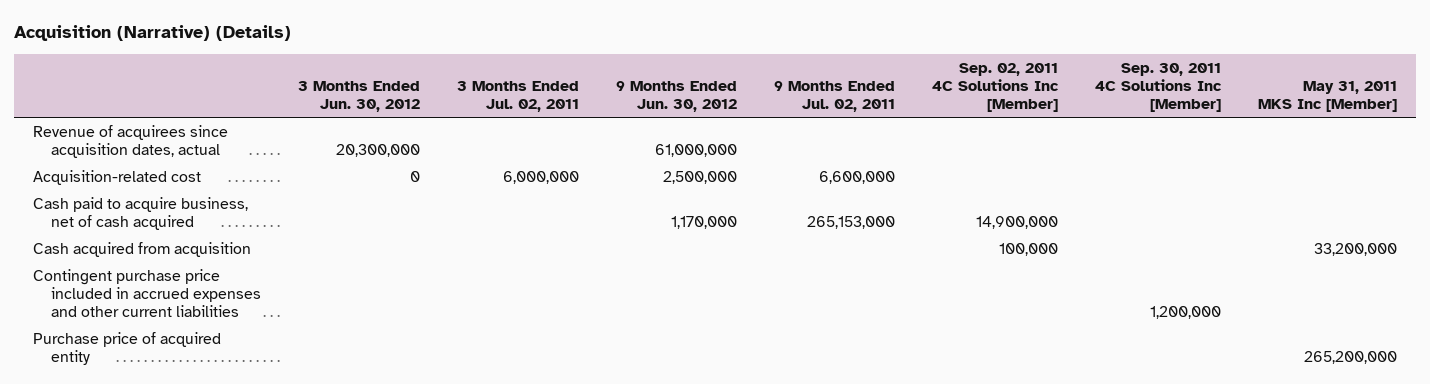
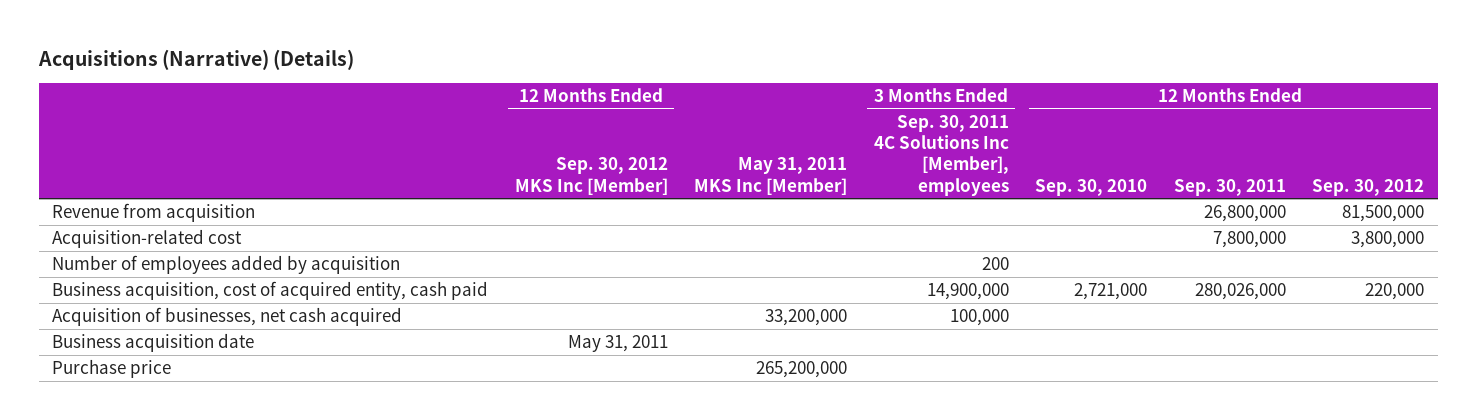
- Acquisition (Narrative) (Details)
+ Acquisitions (Narrative) (Details)
- | 3 Months Ended Jun. 30, 2012 | 3 Months Ended Jul. 02, 2011 | 9 Months Ended Jun. 30, 2012 | 9 Months Ended Jul. 02, 2011 | Sep. 02, 2011 4C Solutions Inc [Member] | Sep. 30, 2011 4C Solutions Inc [Member] | May 31, 2011 MKS Inc [Member]
+ | 12 Months Ended Sep. 30, 2012 MKS Inc [Member] | May 31, 2011 MKS Inc [Member] | 3 Months Ended Sep. 30, 2011 4C Solutions Inc [Member], employees | 12 Months Ended Sep. 30, 2010 | 12 Months Ended Sep. 30, 2011 | 12 Months Ended Sep. 30, 2012
- Revenue of acquirees since acquisition dates, actual | 20,300,000 | | 61,000,000 | | | |
+ Revenue from acquisition | | | | | 26,800,000 | 81,500,000
- Cash paid to acquire business, net of cash acquired | | | 1,170,000 | 265,153,000 | 14,900,000 | |
- Cash acquired from acquisition | | | | | 100,000 | | 33,200,000
- Contingent purchase price included in accrued expenses and other current liabilities | | | | | | 1,200,000 |
- Purchase price of acquired entity | | | | | | | 265,200,000
+ Number of employees added by acquisition | | | 200 | | |
+ Business acquisition, cost of acquired entity, cash paid | | | 14,900,000 | 2,721,000 | 280,026,000 | 220,000
+ Acquisition of businesses, net cash acquired | | 33,200,000 | 100,000 | | |
+ Business acquisition date | May 31, 2011 | | | | |
+ Purchase price | | 265,200,000 | | | |

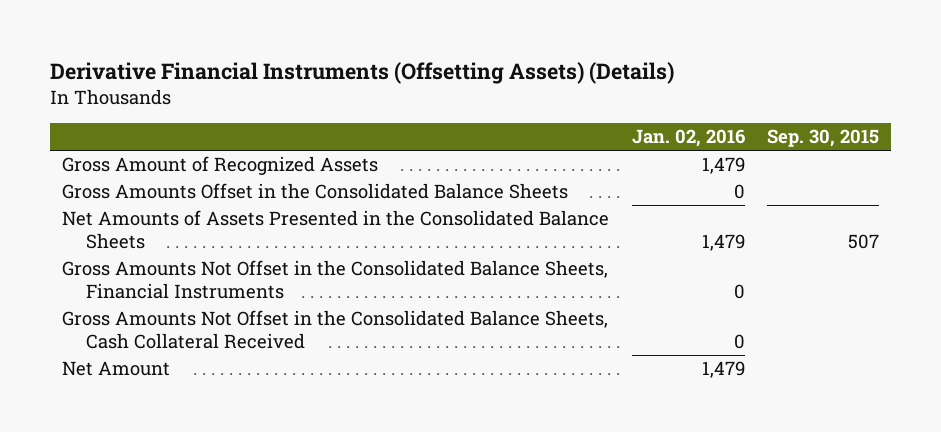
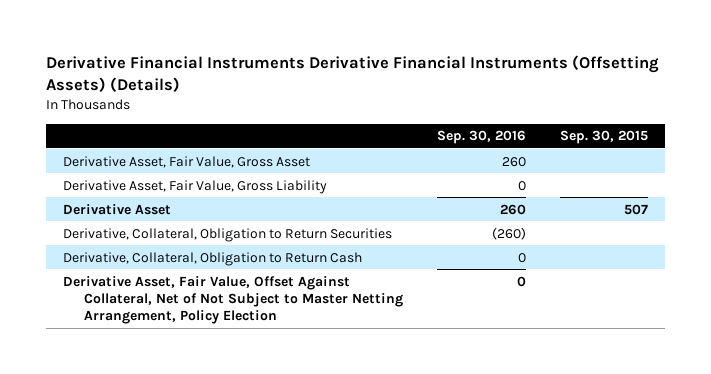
- Derivative Financial Instruments (Offsetting Assets) (Details)
+ Derivative Financial Instruments Derivative Financial Instruments (Offsetting Assets) (Details)
- | Jan. 02, 2016 | Sep. 30, 2015
+ | Sep. 30, 2016 | Sep. 30, 2015
- Gross Amount of Recognized Assets | 1,479 |
- Gross Amounts Offset in the Consolidated Balance Sheets | 0 |
- Net Amounts of Assets Presented in the Consolidated Balance Sheets | 1,479 | 507
- Gross Amounts Not Offset in the Consolidated Balance Sheets, Financial Instruments | 0 |
- Gross Amounts Not Offset in the Consolidated Balance Sheets, Cash Collateral Received | 0 |
- Net Amount | 1,479 |
+ Derivative Asset, Fair Value, Gross Asset | 260 |
+ Derivative Asset, Fair Value, Gross Liability | 0 |
+ Derivative Asset | 260 | 507
+ Derivative, Collateral, Obligation to Return Securities | (260) |
+ Derivative, Collateral, Obligation to Return Cash | 0 |
+ Derivative Asset, Fair Value, Offset Against Collateral, Net of Not Subject to Master Netting Arrangement, Policy Election | 0 |

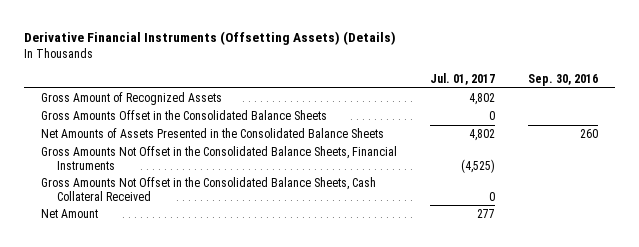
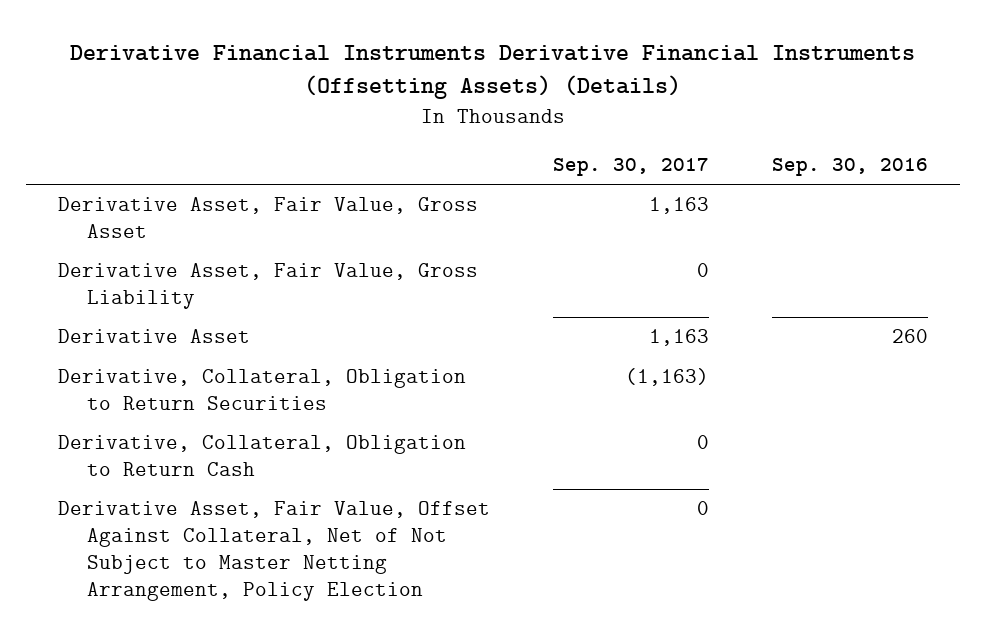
- Derivative Financial Instruments (Offsetting Assets) (Details)
+ Derivative Financial Instruments Derivative Financial Instruments (Offsetting Assets) (Details)
- | Jul. 01, 2017 | Sep. 30, 2016
+ | Sep. 30, 2017 | Sep. 30, 2016
- Gross Amount of Recognized Assets | 4,802 |
- Gross Amounts Offset in the Consolidated Balance Sheets | 0 |
- Net Amounts of Assets Presented in the Consolidated Balance Sheets | 4,802 | 260
- Gross Amounts Not Offset in the Consolidated Balance Sheets, Financial Instruments | (4,525) |
- Gross Amounts Not Offset in the Consolidated Balance Sheets, Cash Collateral Received | 0 |
- Net Amount | 277 |
+ Derivative Asset, Fair Value, Gross Asset | 1,163 |
+ Derivative Asset, Fair Value, Gross Liability | 0 |
+ Derivative Asset | 1,163 | 260
+ Derivative, Collateral, Obligation to Return Securities | (1,163) |
+ Derivative, Collateral, Obligation to Return Cash | 0 |
+ Derivative Asset, Fair Value, Offset Against Collateral, Net of Not Subject to Master Netting Arrangement, Policy Election | 0 |

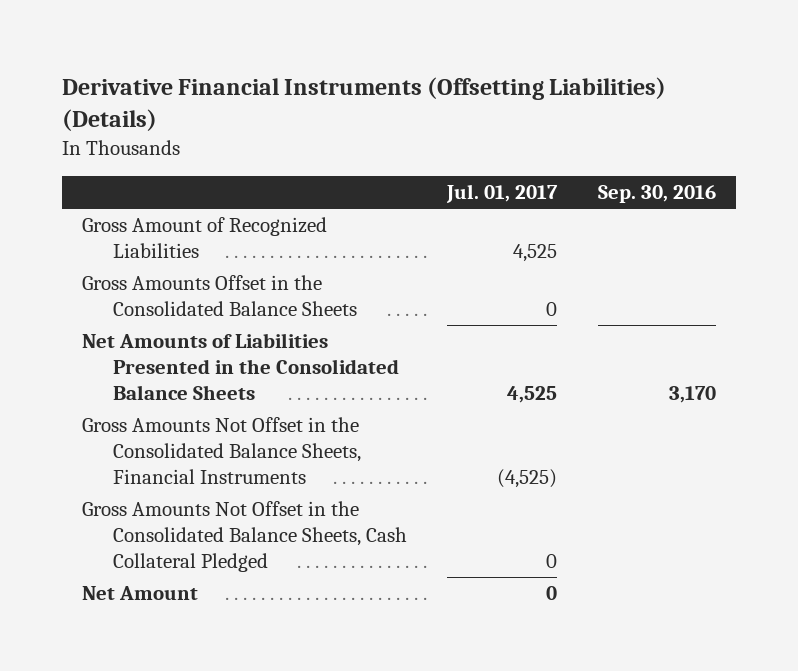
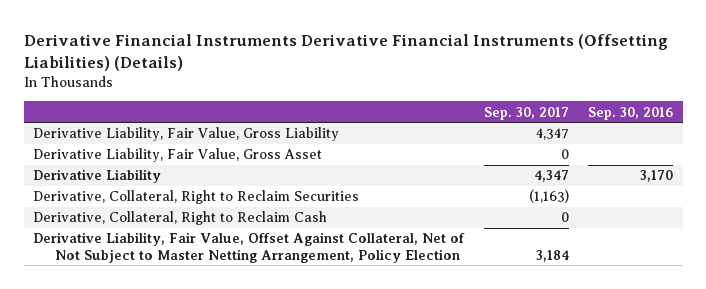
- Derivative Financial Instruments (Offsetting Liabilities) (Details)
+ Derivative Financial Instruments Derivative Financial Instruments (Offsetting Liabilities) (Details)
- | Jul. 01, 2017 | Sep. 30, 2016
+ | Sep. 30, 2017 | Sep. 30, 2016
- Gross Amount of Recognized Liabilities | 4,525 |
- Gross Amounts Offset in the Consolidated Balance Sheets | 0 |
- Net Amounts of Liabilities Presented in the Consolidated Balance Sheets | 4,525 | 3,170
- Gross Amounts Not Offset in the Consolidated Balance Sheets, Financial Instruments | (4,525) |
- Gross Amounts Not Offset in the Consolidated Balance Sheets, Cash Collateral Pledged | 0 |
- Net Amount | 0 |
+ Derivative Liability, Fair Value, Gross Liability | 4,347 |
+ Derivative Liability, Fair Value, Gross Asset | 0 |
+ Derivative Liability | 4,347 | 3,170
+ Derivative, Collateral, Right to Reclaim Securities | (1,163) |
+ Derivative, Collateral, Right to Reclaim Cash | 0 |
+ Derivative Liability, Fair Value, Offset Against Collateral, Net of Not Subject to Master Netting Arrangement, Policy Election | 3,184 |

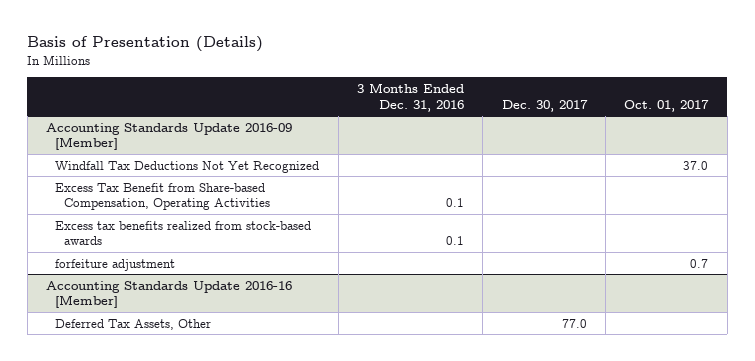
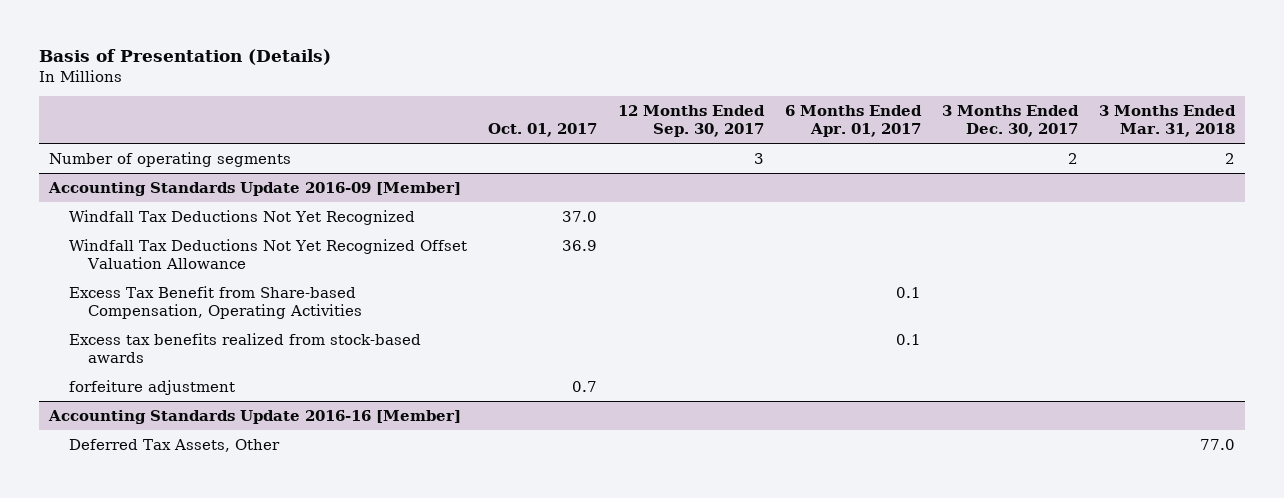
- | 3 Months Ended Dec. 31, 2016 | Dec. 30, 2017 | Oct. 01, 2017
+ | Oct. 01, 2017 | 12 Months Ended Sep. 30, 2017 | 6 Months Ended Apr. 01, 2017 | 3 Months Ended Dec. 30, 2017 | 3 Months Ended Mar. 31, 2018
+ Number of operating segments | | 3 | | 2 | 2
@ Accounting Standards Update 2016-09 [Member]
+ Windfall Tax Deductions Not Yet Recognized Offset Valuation Allowance | 36.9 | | | |

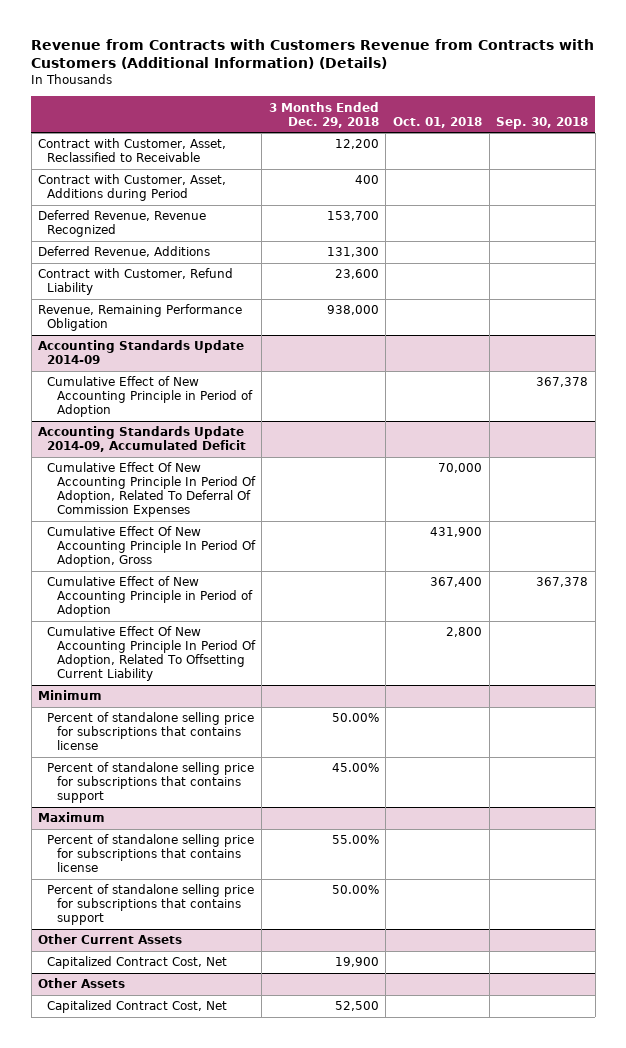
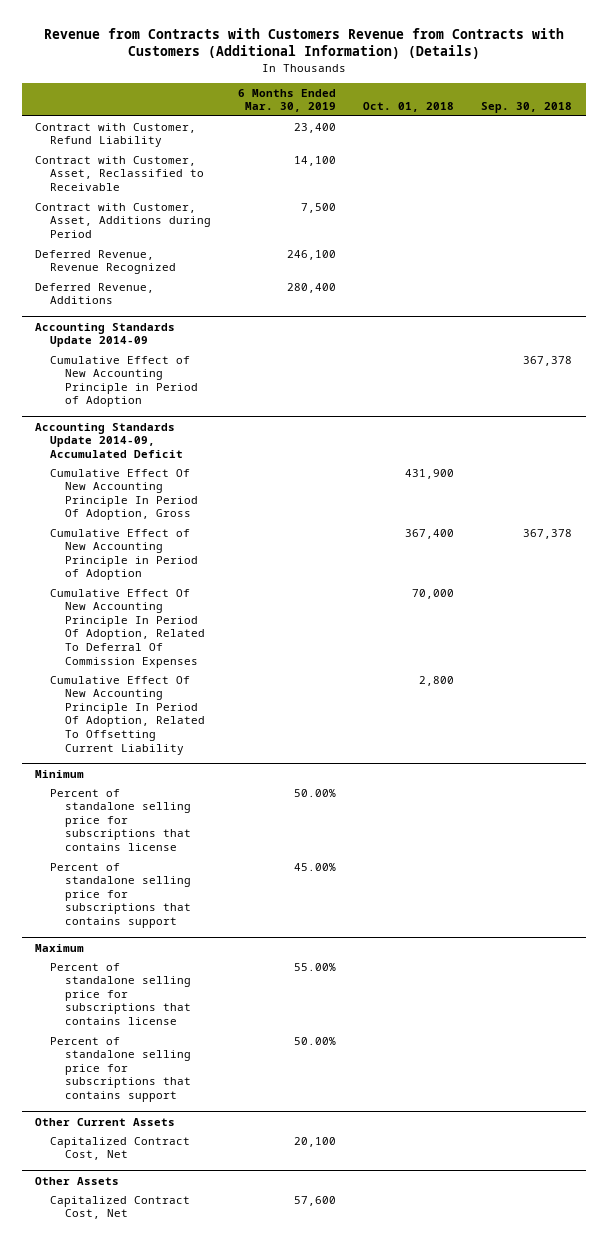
- | 3 Months Ended Dec. 29, 2018 | Oct. 01, 2018 | Sep. 30, 2018
+ | 6 Months Ended Mar. 30, 2019 | Oct. 01, 2018 | Sep. 30, 2018
moved up: Contract with Customer, Refund Liability | 23,400 | |
- Revenue, Remaining Performance Obligation | 938,000 | |
@ Accounting Standards Update 2014-09, Accumulated Deficit
moved down: Cumulative Effect Of New Accounting Principle In Period Of Adoption, Related To Deferral Of Commission Expenses | | 70,000 |

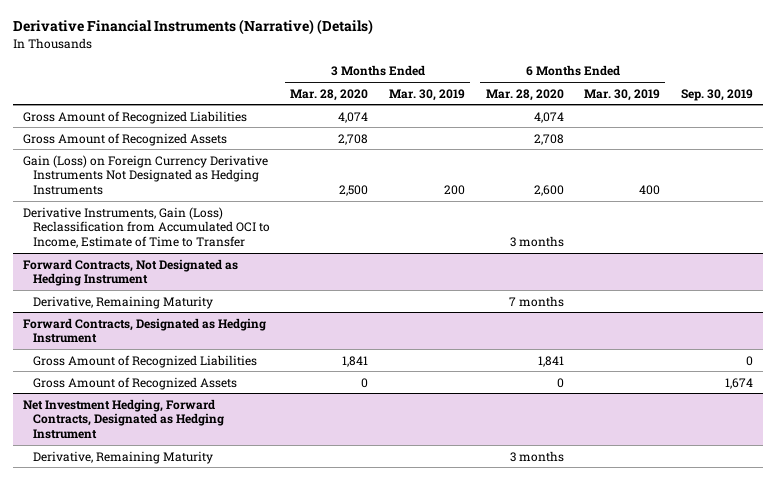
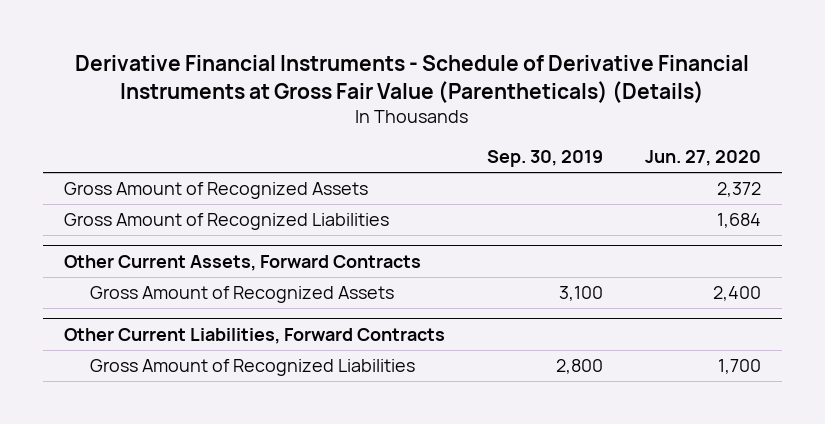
- Derivative Financial Instruments (Narrative) (Details)
+ Derivative Financial Instruments - Schedule of Derivative Financial Instruments at Gross Fair Value (Parentheticals) (Details)
- | 3 Months Ended Mar. 28, 2020 | 3 Months Ended Mar. 30, 2019 | 6 Months Ended Mar. 28, 2020 | 6 Months Ended Mar. 30, 2019 | Sep. 30, 2019
+ | Sep. 30, 2019 | Jun. 27, 2020
- Gain (Loss) on Foreign Currency Derivative Instruments Not Designated as Hedging Instruments | 2,500 | 200 | 2,600 | 400 |
- Derivative Instruments, Gain (Loss) Reclassification from Accumulated OCI to Income, Estimate of Time to Transfer | | | 3 months | |
- Forward Contracts, Not Designated as Hedging Instrument
- Derivative, Remaining Maturity | | | 7 months | |
- Forward Contracts, Designated as Hedging Instrument
- Gross Amount of Recognized Liabilities | 1,841 | | 1,841 | | 0
- Gross Amount of Recognized Assets | 0 | | 0 | | 1,674
- Net Investment Hedging, Forward Contracts, Designated as Hedging Instrument
- Derivative, Remaining Maturity | | | 3 months | |
moved down: Gross Amount of Recognized Liabilities | | 1,684
+ Other Current Assets, Forward Contracts
+ Gross Amount of Recognized Assets | 3,100 | 2,400
+ Other Current Liabilities, Forward Contracts
+ Gross Amount of Recognized Liabilities | 2,800 | 1,700

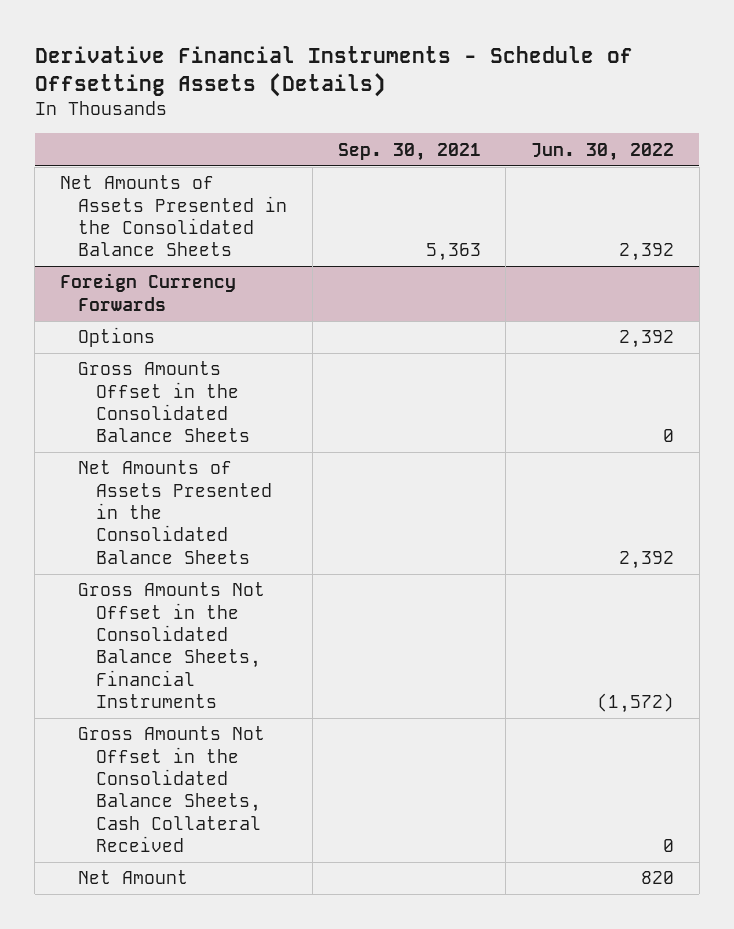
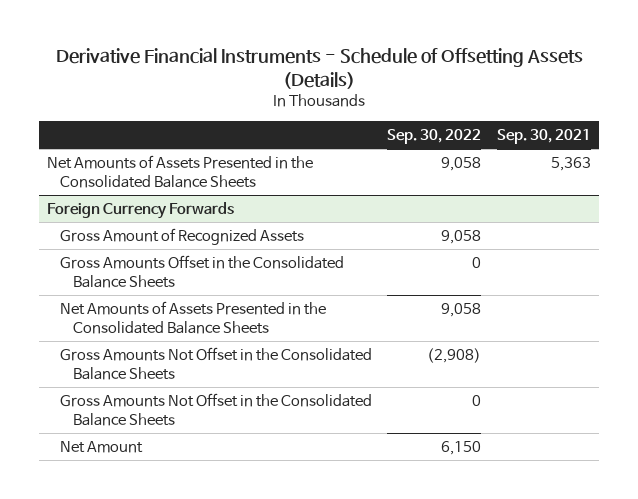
- | Sep. 30, 2021 | Jun. 30, 2022
+ | Sep. 30, 2022 | Sep. 30, 2021
@ Foreign Currency Forwards
- Options | | 2,392
+ Gross Amount of Recognized Assets | 9,058 |
- Gross Amounts Not Offset in the Consolidated Balance Sheets, Financial Instruments | | (1,572)
- Gross Amounts Not Offset in the Consolidated Balance Sheets, Cash Collateral Received | | 0
+ Gross Amounts Not Offset in the Consolidated Balance Sheets | (2,908) |
+ Gross Amounts Not Offset in the Consolidated Balance Sheets | 0 |

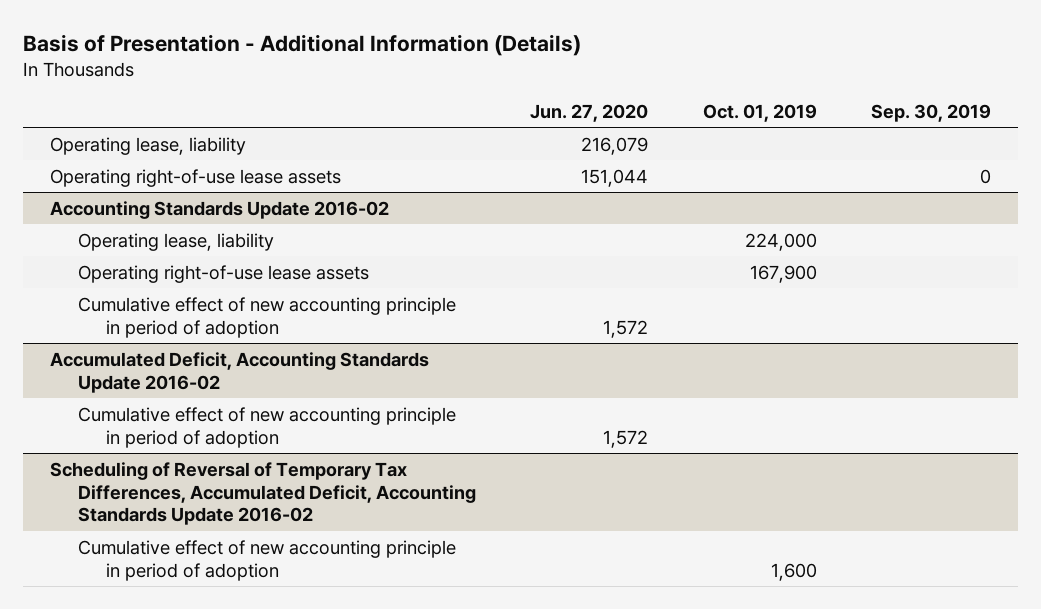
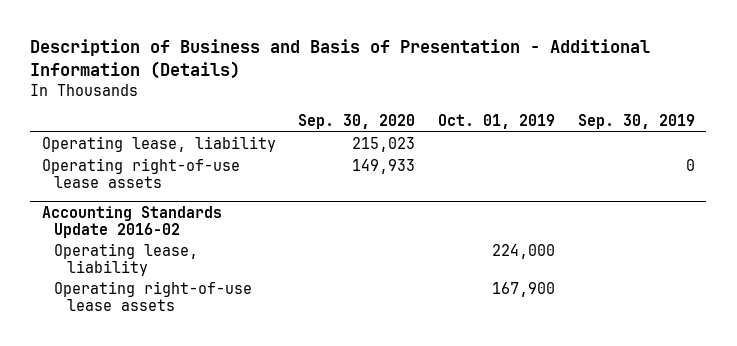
- Basis of Presentation - Additional Information (Details)
+ Description of Business and Basis of Presentation - Additional Information (Details)
- | Jun. 27, 2020 | Oct. 01, 2019 | Sep. 30, 2019
+ | Sep. 30, 2020 | Oct. 01, 2019 | Sep. 30, 2019
@ Accounting Standards Update 2016-02
- Cumulative effect of new accounting principle in period of adoption | 1,572 | |
- Accumulated Deficit, Accounting Standards Update 2016-02
- Cumulative effect of new accounting principle in period of adoption | 1,572 | |
- Scheduling of Reversal of Temporary Tax Differences, Accumulated Deficit, Accounting Standards Update 2016-02
- Cumulative effect of new accounting principle in period of adoption | | 1,600 |

